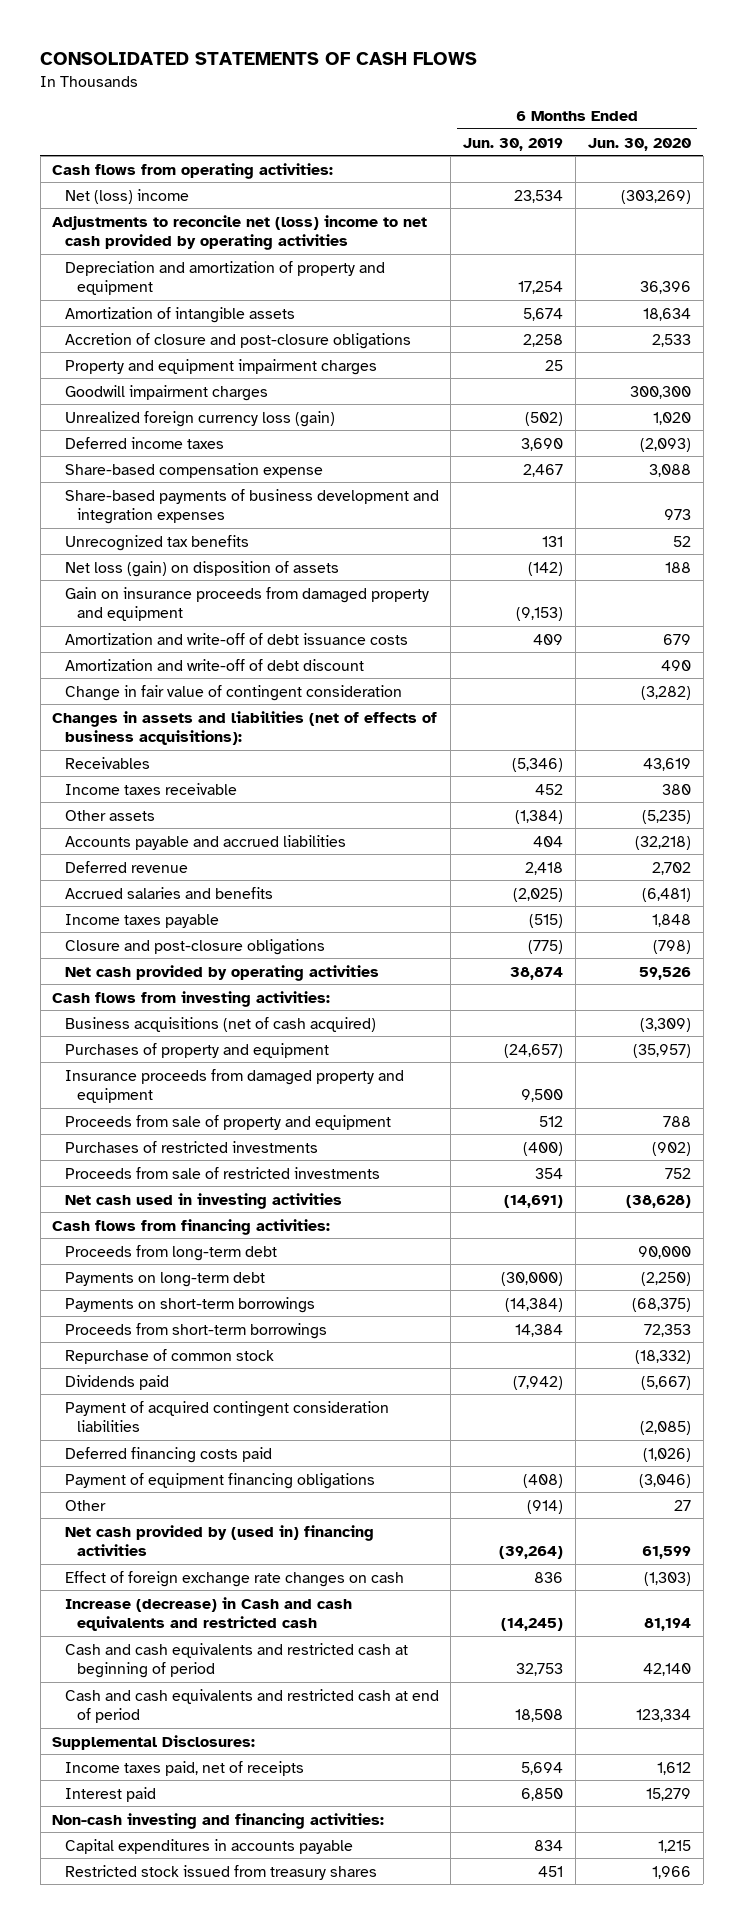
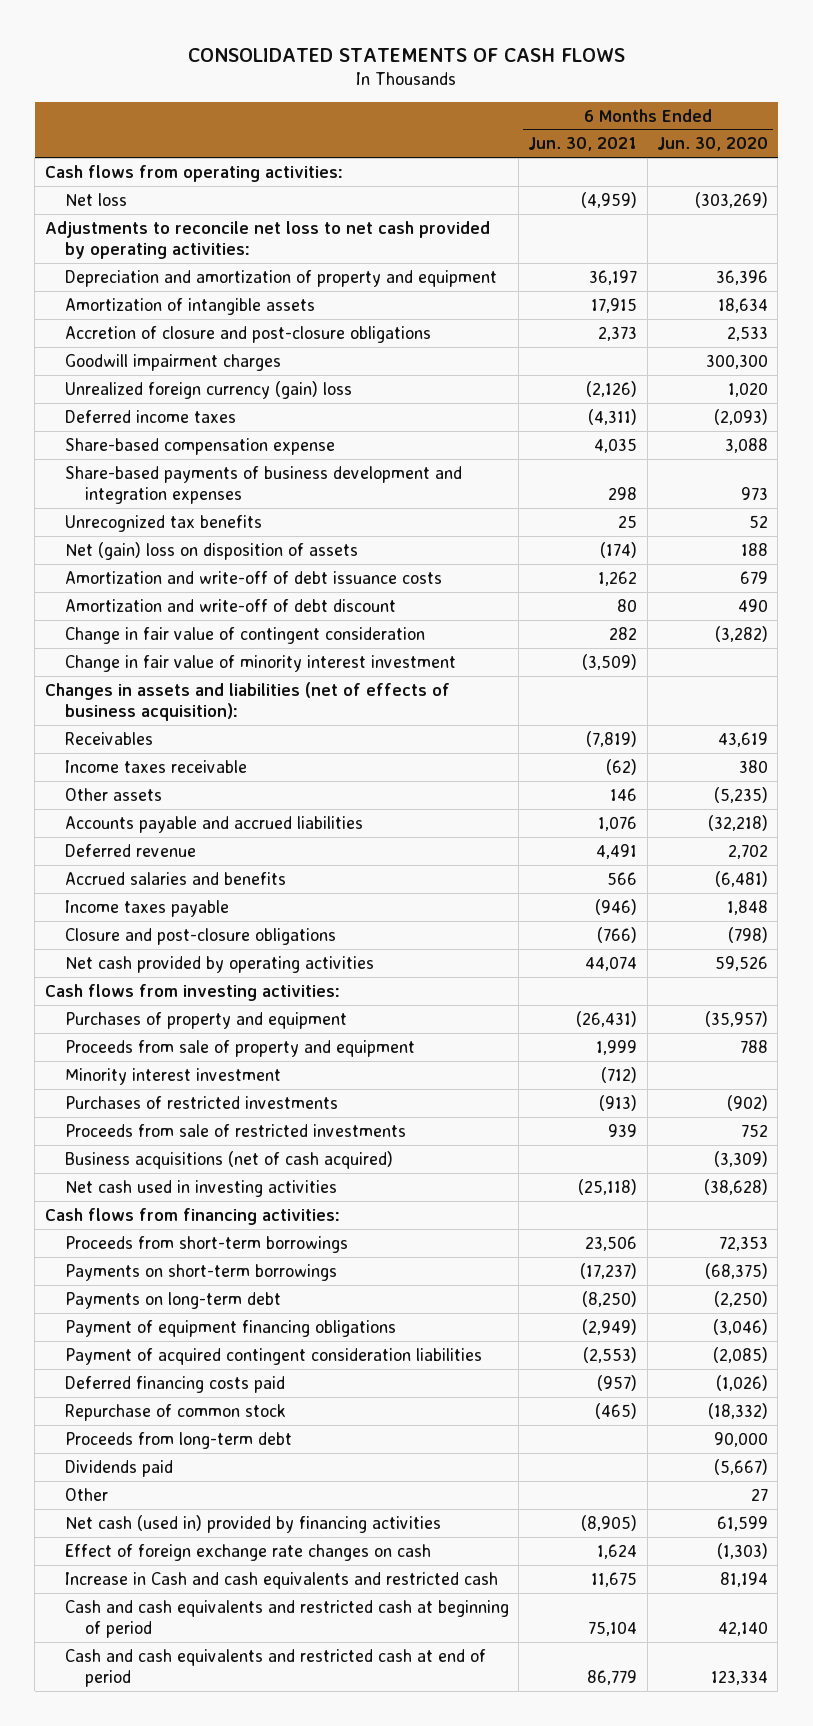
- | 6 Months Ended Jun. 30, 2019 | 6 Months Ended Jun. 30, 2020
+ | 6 Months Ended Jun. 30, 2021 | 6 Months Ended Jun. 30, 2020
- Net (loss) income | 23,534 | (303,269)
- Adjustments to reconcile net (loss) income to net cash provided by operating activities
+ Net loss | (4,959) | (303,269)
+ Adjustments to reconcile net loss to net cash provided by operating activities:
- Property and equipment impairment charges | 25 |
- Unrealized foreign currency loss (gain) | (502) | 1,020
+ Unrealized foreign currency (gain) loss | (2,126) | 1,020
- Net loss (gain) on disposition of assets | (142) | 188
- Gain on insurance proceeds from damaged property and equipment | (9,153) |
+ Net (gain) loss on disposition of assets | (174) | 188
- Changes in assets and liabilities (net of effects of business acquisitions):
+ Change in fair value of minority interest investment | (3,509) |
+ Changes in assets and liabilities (net of effects of business acquisition):
- Insurance proceeds from damaged property and equipment | 9,500 |
+ Minority interest investment | (712) |
moved down: Business acquisitions (net of cash acquired) | | (3,309)
moved down: Payments on short-term borrowings | (17,237) | (68,375)
moved down: Payments on long-term debt | (8,250) | (2,250)
moved up: Payment of equipment financing obligations | (2,949) | (3,046)
moved down: Repurchase of common stock | (465) | (18,332)
moved down: Proceeds from long-term debt | | 90,000
moved down: Dividends paid | | (5,667)
- Net cash provided by (used in) financing activities | (39,264) | 61,599
+ Net cash (used in) provided by financing activities | (8,905) | 61,599
- Increase (decrease) in Cash and cash equivalents and restricted cash | (14,245) | 81,194
+ Increase in Cash and cash equivalents and restricted cash | 11,675 | 81,194
- Supplemental Disclosures:
- Income taxes paid, net of receipts | 5,694 | 1,612
- Interest paid | 6,850 | 15,279
- Non-cash investing and financing activities:
- Capital expenditures in accounts payable | 834 | 1,215
- Restricted stock issued from treasury shares | 451 | 1,966

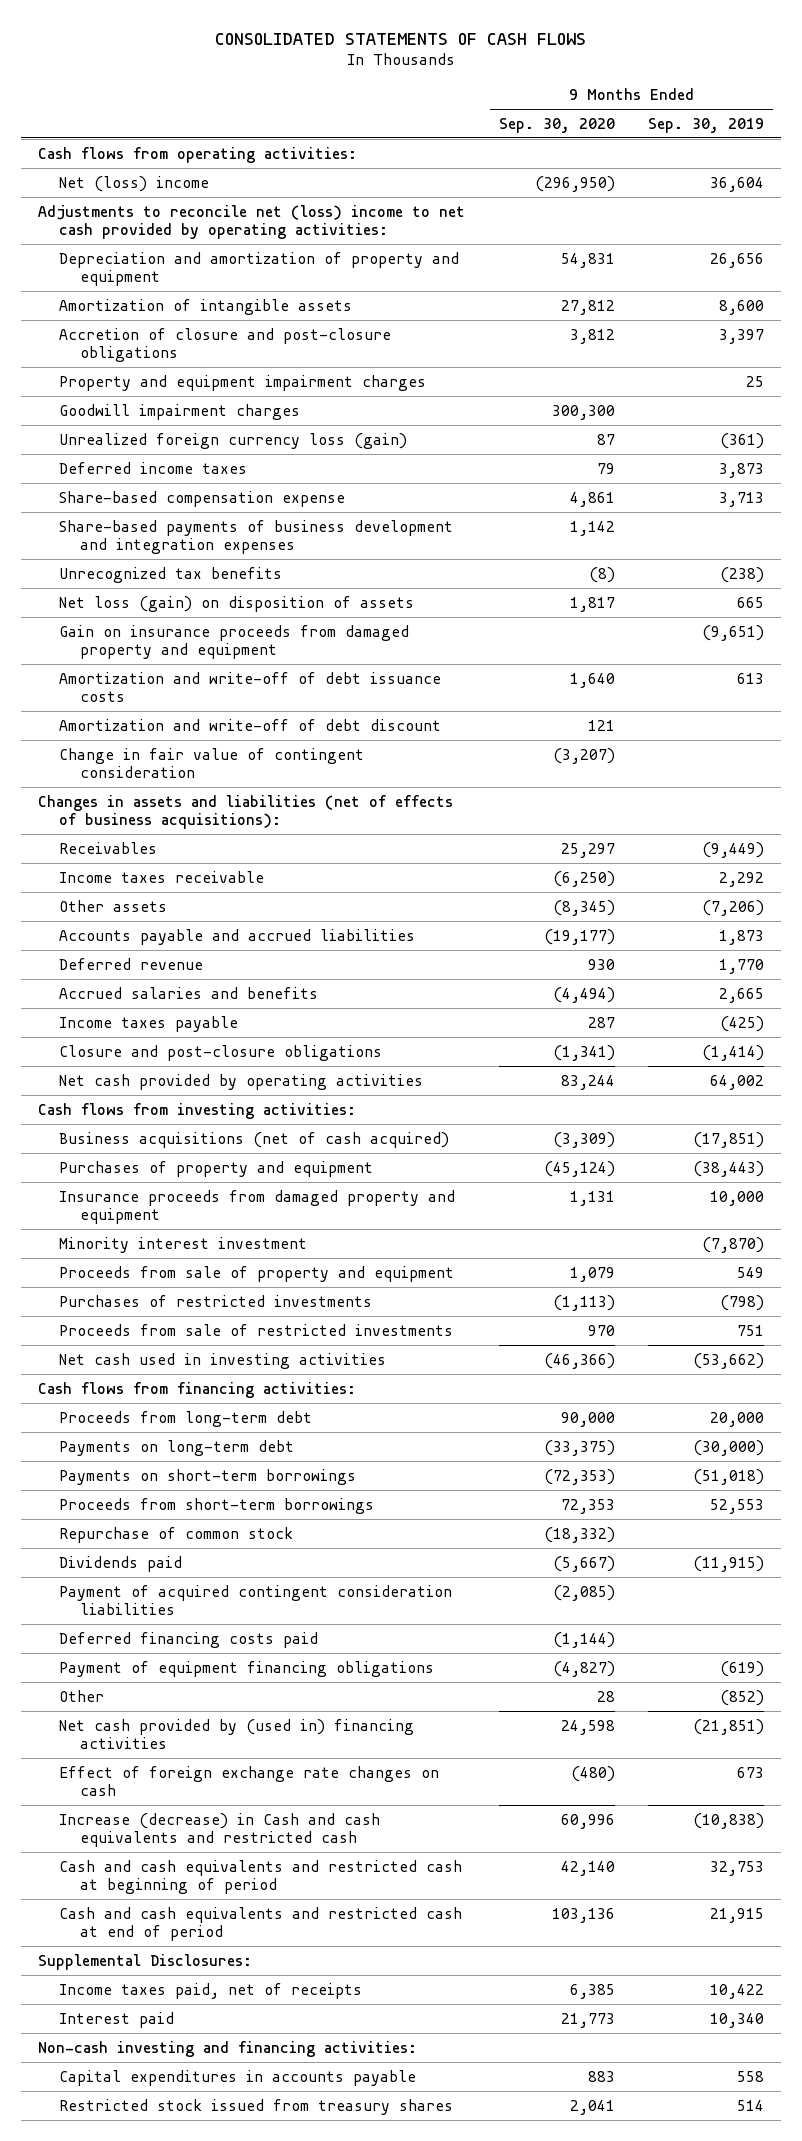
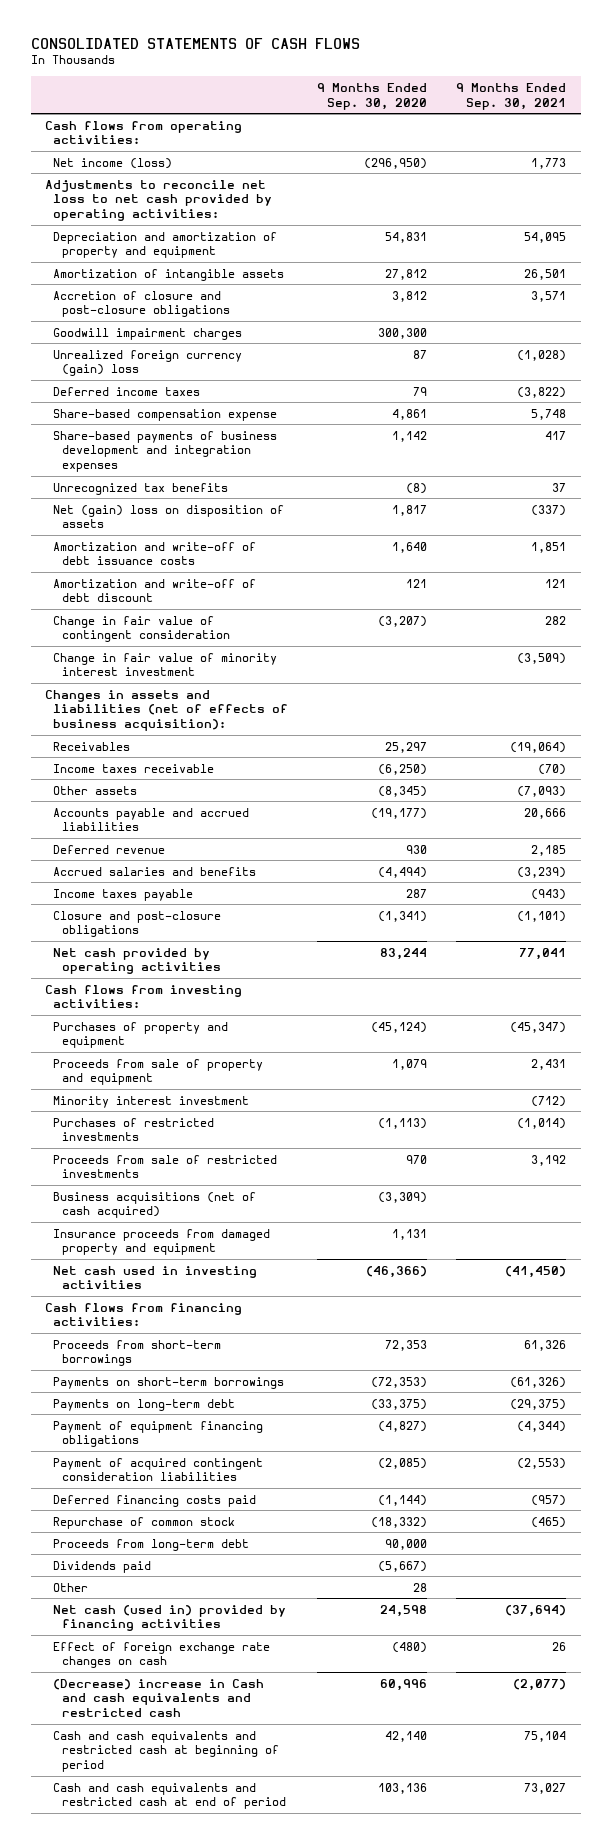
- | 9 Months Ended Sep. 30, 2020 | 9 Months Ended Sep. 30, 2019
+ | 9 Months Ended Sep. 30, 2020 | 9 Months Ended Sep. 30, 2021
- Net (loss) income | (296,950) | 36,604
- Adjustments to reconcile net (loss) income to net cash provided by operating activities:
+ Net income (loss) | (296,950) | 1,773
+ Adjustments to reconcile net loss to net cash provided by operating activities:
- Property and equipment impairment charges | | 25
- Unrealized foreign currency loss (gain) | 87 | (361)
+ Unrealized foreign currency (gain) loss | 87 | (1,028)
- Net loss (gain) on disposition of assets | 1,817 | 665
- Gain on insurance proceeds from damaged property and equipment | | (9,651)
+ Net (gain) loss on disposition of assets | 1,817 | (337)
- Changes in assets and liabilities (net of effects of business acquisitions):
+ Change in fair value of minority interest investment | | (3,509)
+ Changes in assets and liabilities (net of effects of business acquisition):
moved down: Minority interest investment | | (712)
moved down: Business acquisitions (net of cash acquired) | (3,309) |
moved down: Insurance proceeds from damaged property and equipment | 1,131 |
moved down: Payments on short-term borrowings | (72,353) | (61,326)
moved down: Payments on long-term debt | (33,375) | (29,375)
moved up: Payment of equipment financing obligations | (4,827) | (4,344)
moved down: Repurchase of common stock | (18,332) | (465)
moved down: Proceeds from long-term debt | 90,000 |
moved down: Dividends paid | (5,667) |
- Net cash provided by (used in) financing activities | 24,598 | (21,851)
+ Net cash (used in) provided by financing activities | 24,598 | (37,694)
- Increase (decrease) in Cash and cash equivalents and restricted cash | 60,996 | (10,838)
+ (Decrease) increase in Cash and cash equivalents and restricted cash | 60,996 | (2,077)
- Supplemental Disclosures:
- Income taxes paid, net of receipts | 6,385 | 10,422
- Interest paid | 21,773 | 10,340
- Non-cash investing and financing activities:
- Capital expenditures in accounts payable | 883 | 558
- Restricted stock issued from treasury shares | 2,041 | 514

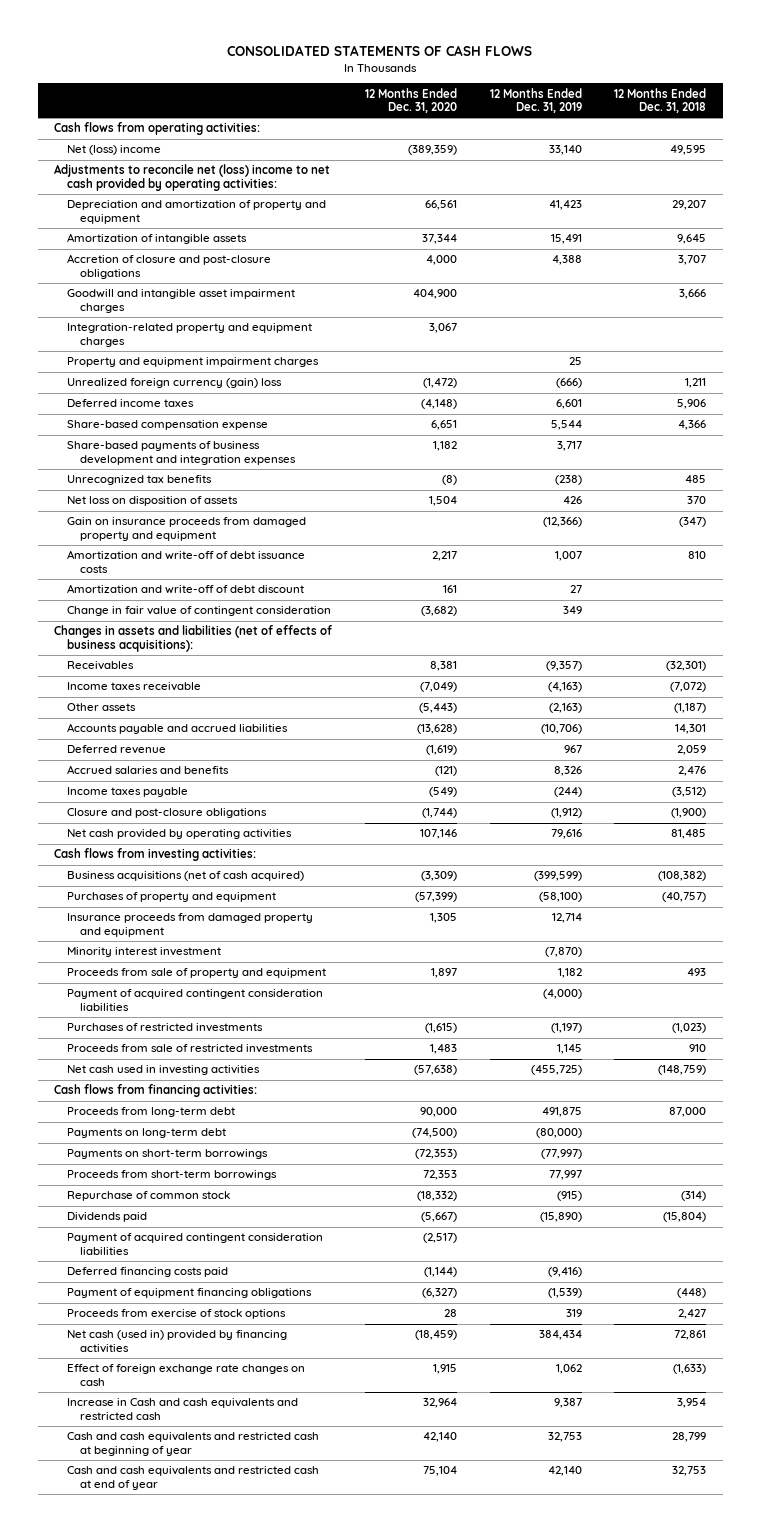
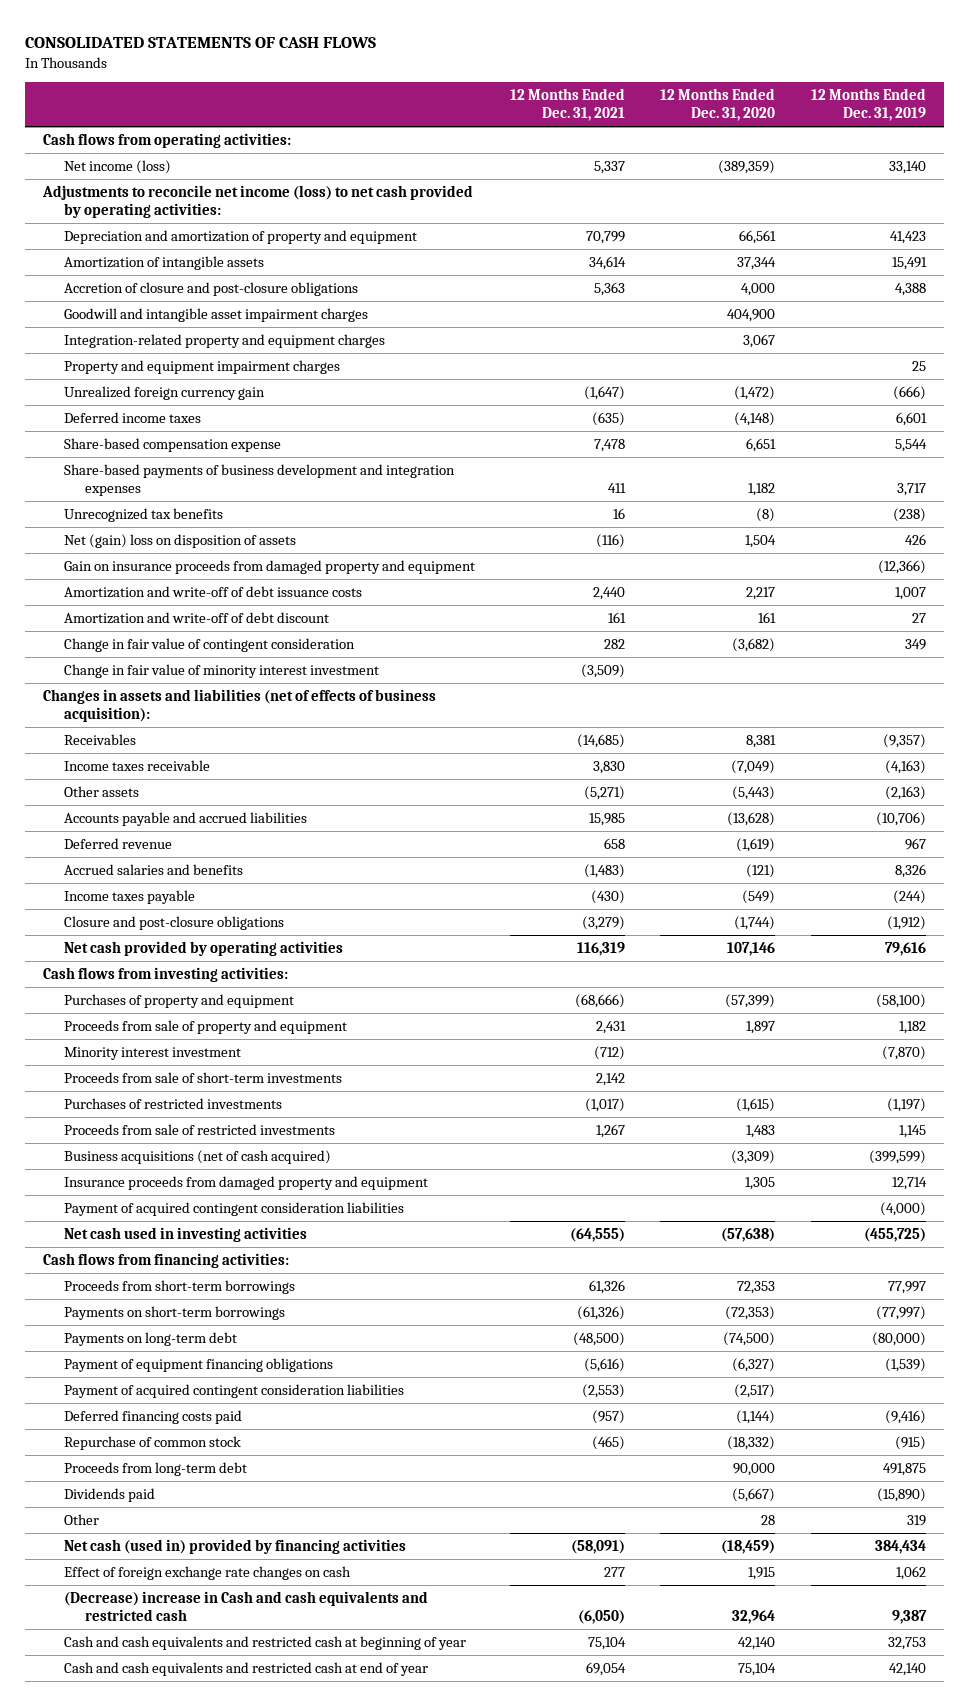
- | 12 Months Ended Dec. 31, 2020 | 12 Months Ended Dec. 31, 2019 | 12 Months Ended Dec. 31, 2018
+ | 12 Months Ended Dec. 31, 2021 | 12 Months Ended Dec. 31, 2020 | 12 Months Ended Dec. 31, 2019
- Net (loss) income | (389,359) | 33,140 | 49,595
- Adjustments to reconcile net (loss) income to net cash provided by operating activities:
+ Net income (loss) | 5,337 | (389,359) | 33,140
+ Adjustments to reconcile net income (loss) to net cash provided by operating activities:
- Unrealized foreign currency (gain) loss | (1,472) | (666) | 1,211
+ Unrealized foreign currency gain | (1,647) | (1,472) | (666)
- Net loss on disposition of assets | 1,504 | 426 | 370
+ Net (gain) loss on disposition of assets | (116) | 1,504 | 426
- Changes in assets and liabilities (net of effects of business acquisitions):
+ Change in fair value of minority interest investment | (3,509) | |
+ Changes in assets and liabilities (net of effects of business acquisition):
moved down: Minority interest investment | (712) | | (7,870)
+ Proceeds from sale of short-term investments | 2,142 | |
moved down: Business acquisitions (net of cash acquired) | | (3,309) | (399,599)
moved down: Insurance proceeds from damaged property and equipment | | 1,305 | 12,714
moved down: Payment of acquired contingent consideration liabilities | | | (4,000)
moved down: Payments on short-term borrowings | (61,326) | (72,353) | (77,997)
moved down: Payments on long-term debt | (48,500) | (74,500) | (80,000)
moved up: Payment of equipment financing obligations | (5,616) | (6,327) | (1,539)
- Proceeds from exercise of stock options | 28 | 319 | 2,427
moved down: Repurchase of common stock | (465) | (18,332) | (915)
moved down: Proceeds from long-term debt | | 90,000 | 491,875
moved down: Dividends paid | | (5,667) | (15,890)
+ Other | | 28 | 319
- Increase in Cash and cash equivalents and restricted cash | 32,964 | 9,387 | 3,954
+ (Decrease) increase in Cash and cash equivalents and restricted cash | (6,050) | 32,964 | 9,387

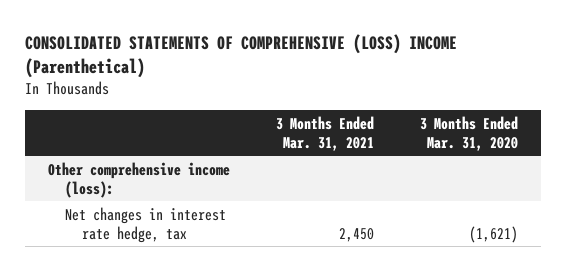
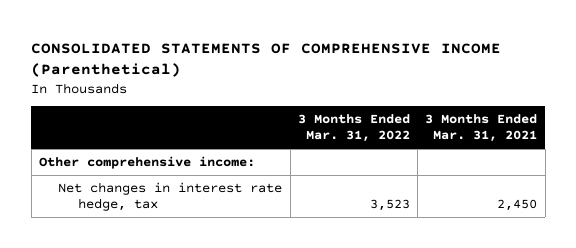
- CONSOLIDATED STATEMENTS OF COMPREHENSIVE (LOSS) INCOME (Parenthetical)
+ CONSOLIDATED STATEMENTS OF COMPREHENSIVE INCOME (Parenthetical)
- | 3 Months Ended Mar. 31, 2021 | 3 Months Ended Mar. 31, 2020
+ | 3 Months Ended Mar. 31, 2022 | 3 Months Ended Mar. 31, 2021
- Other comprehensive income (loss):
+ Other comprehensive income:

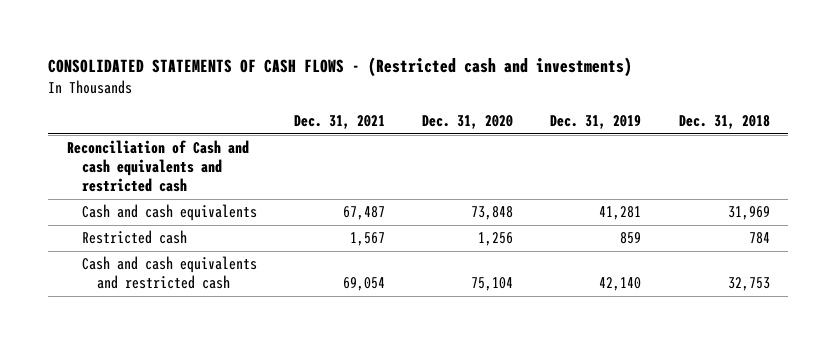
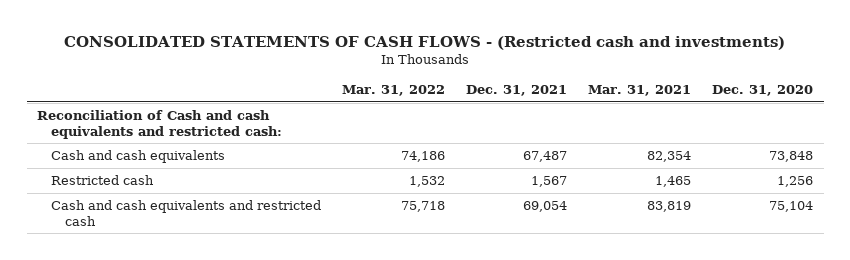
- | Dec. 31, 2021 | Dec. 31, 2020 | Dec. 31, 2019 | Dec. 31, 2018
+ | Mar. 31, 2022 | Dec. 31, 2021 | Mar. 31, 2021 | Dec. 31, 2020
- Reconciliation of Cash and cash equivalents and restricted cash
+ Reconciliation of Cash and cash equivalents and restricted cash:

